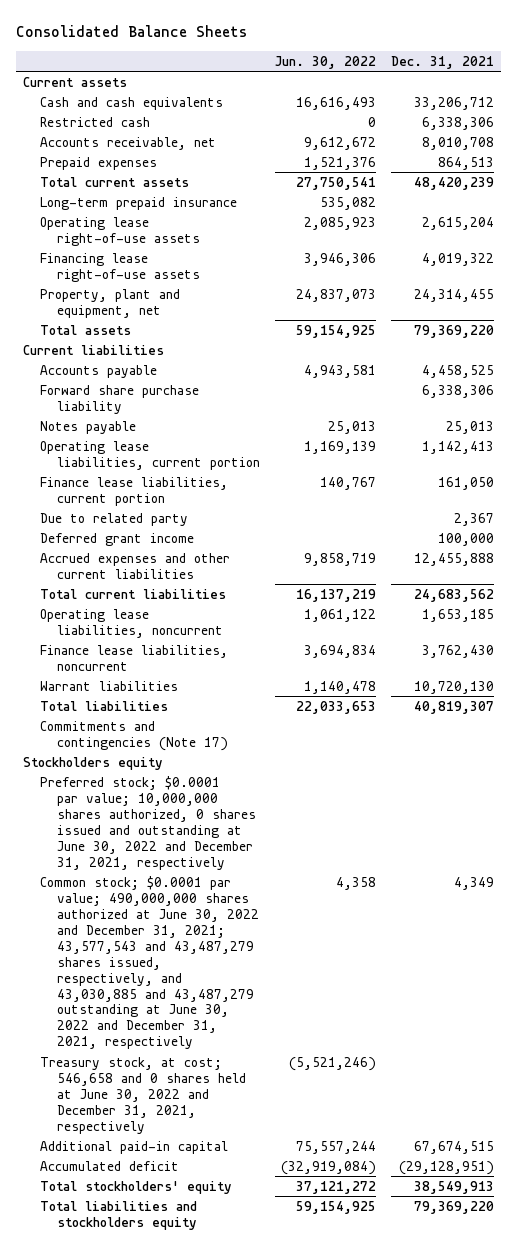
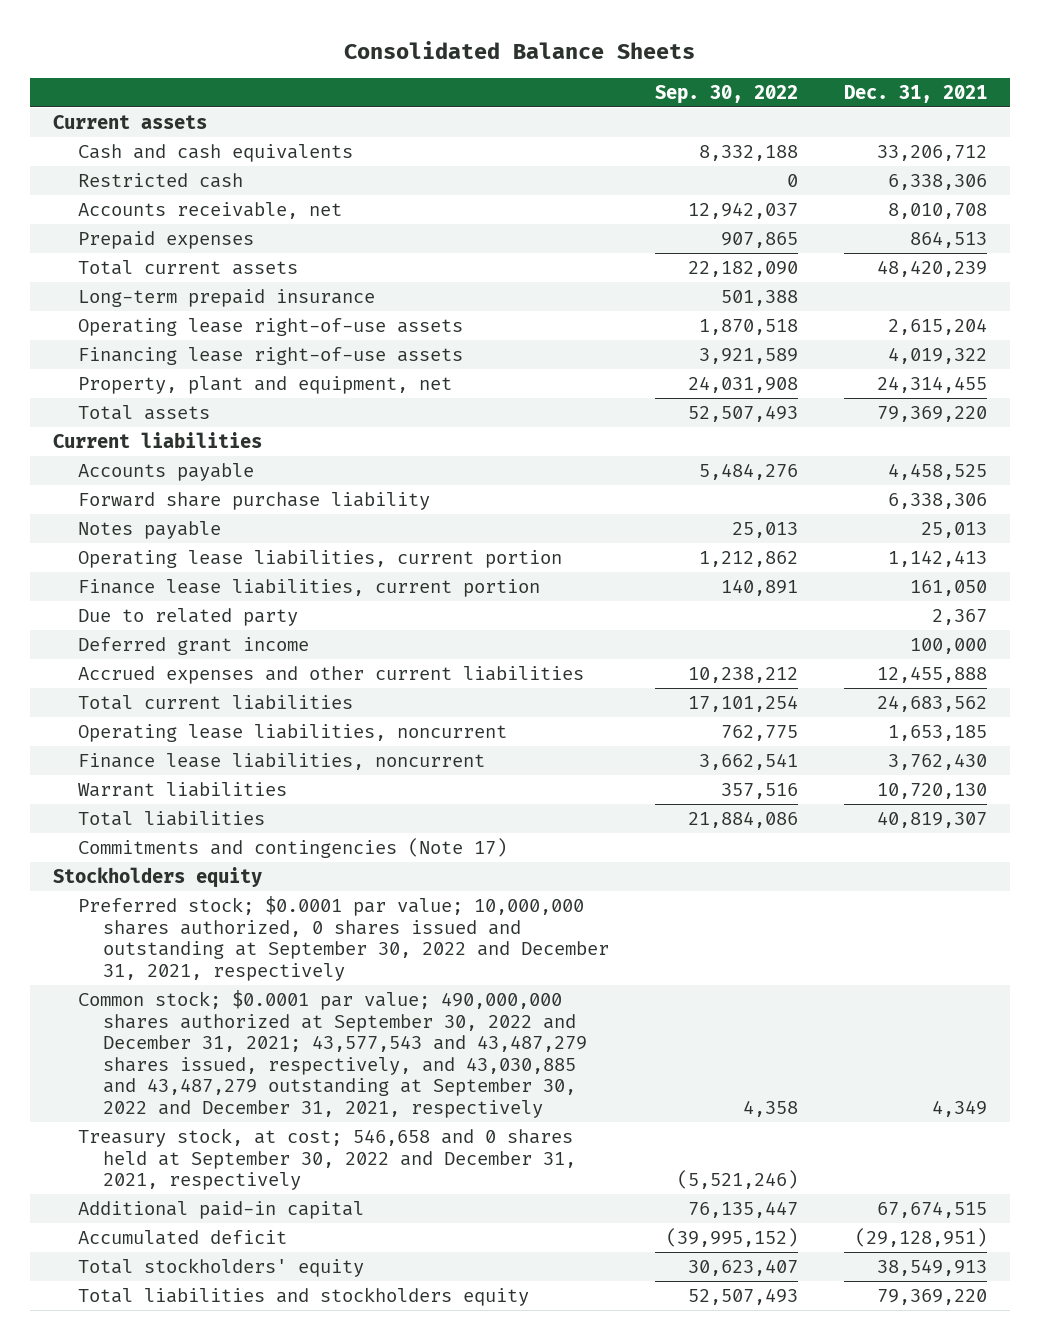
- | Jun. 30, 2022 | Dec. 31, 2021
+ | Sep. 30, 2022 | Dec. 31, 2021
- Preferred stock; $0.0001 par value; 10,000,000 shares authorized, 0 shares issued and outstanding at June 30, 2022 and December 31, 2021, respectively
- Common stock; $0.0001 par value; 490,000,000 shares authorized at June 30, 2022 and December 31, 2021; 43,577,543 and 43,487,279 shares issued, respectively, and 43,030,885 and 43,487,279 outstanding at June 30, 2022 and December 31, 2021, respectively | 4,358 | 4,349
- Treasury stock, at cost; 546,658 and 0 shares held at June 30, 2022 and December 31, 2021, respectively | (5,521,246) |
+ Preferred stock; $0.0001 par value; 10,000,000 shares authorized, 0 shares issued and outstanding at September 30, 2022 and December 31, 2021, respectively
+ Common stock; $0.0001 par value; 490,000,000 shares authorized at September 30, 2022 and December 31, 2021; 43,577,543 and 43,487,279 shares issued, respectively, and 43,030,885 and 43,487,279 outstanding at September 30, 2022 and December 31, 2021, respectively | 4,358 | 4,349
+ Treasury stock, at cost; 546,658 and 0 shares held at September 30, 2022 and December 31, 2021, respectively | (5,521,246) |

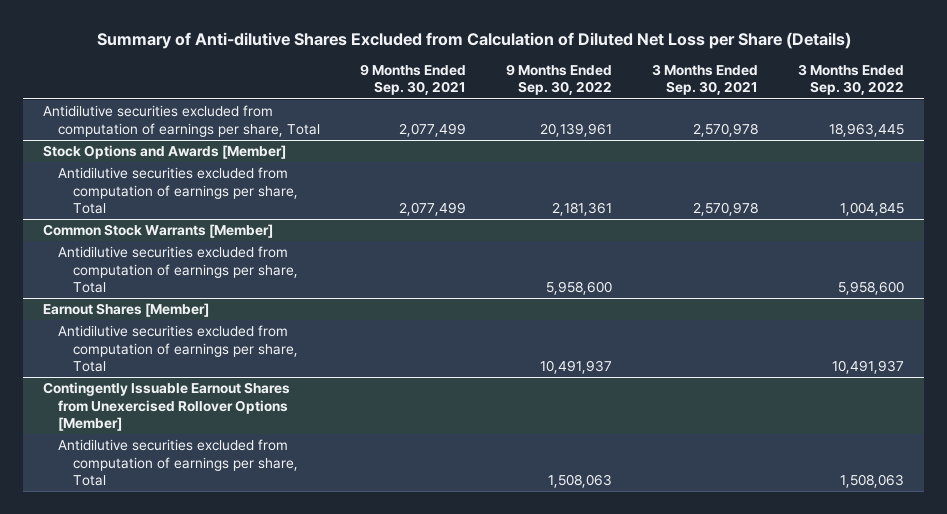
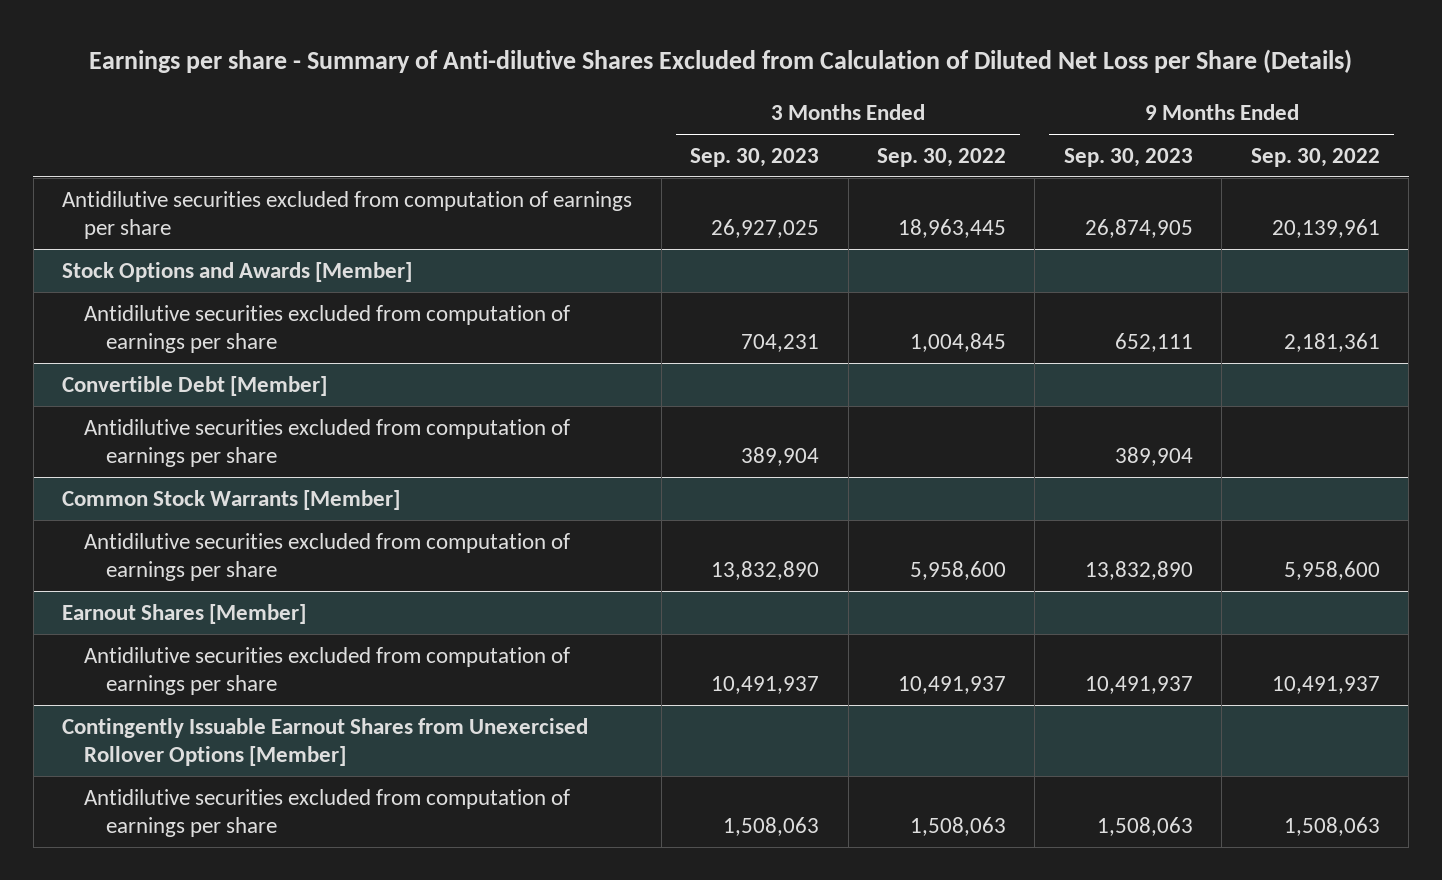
- Summary of Anti-dilutive Shares Excluded from Calculation of Diluted Net Loss per Share (Details)
+ Earnings per share - Summary of Anti-dilutive Shares Excluded from Calculation of Diluted Net Loss per Share (Details)
- | 9 Months Ended Sep. 30, 2021 | 9 Months Ended Sep. 30, 2022 | 3 Months Ended Sep. 30, 2021 | 3 Months Ended Sep. 30, 2022
+ | 3 Months Ended Sep. 30, 2023 | 3 Months Ended Sep. 30, 2022 | 9 Months Ended Sep. 30, 2023 | 9 Months Ended Sep. 30, 2022
- Antidilutive securities excluded from computation of earnings per share, Total | 2,077,499 | 20,139,961 | 2,570,978 | 18,963,445
+ Antidilutive securities excluded from computation of earnings per share | 26,927,025 | 18,963,445 | 26,874,905 | 20,139,961
@ Stock Options and Awards [Member]
- Antidilutive securities excluded from computation of earnings per share, Total | 2,077,499 | 2,181,361 | 2,570,978 | 1,004,845
+ Antidilutive securities excluded from computation of earnings per share | 704,231 | 1,004,845 | 652,111 | 2,181,361
+ Convertible Debt [Member]
+ Antidilutive securities excluded from computation of earnings per share | 389,904 | | 389,904 |
@ Common Stock Warrants [Member]
- Antidilutive securities excluded from computation of earnings per share, Total | | 5,958,600 | | 5,958,600
+ Antidilutive securities excluded from computation of earnings per share | 13,832,890 | 5,958,600 | 13,832,890 | 5,958,600
@ Earnout Shares [Member]
- Antidilutive securities excluded from computation of earnings per share, Total | | 10,491,937 | | 10,491,937
+ Antidilutive securities excluded from computation of earnings per share | 10,491,937 | 10,491,937 | 10,491,937 | 10,491,937
@ Contingently Issuable Earnout Shares from Unexercised Rollover Options [Member]
- Antidilutive securities excluded from computation of earnings per share, Total | | 1,508,063 | | 1,508,063
+ Antidilutive securities excluded from computation of earnings per share | 1,508,063 | 1,508,063 | 1,508,063 | 1,508,063

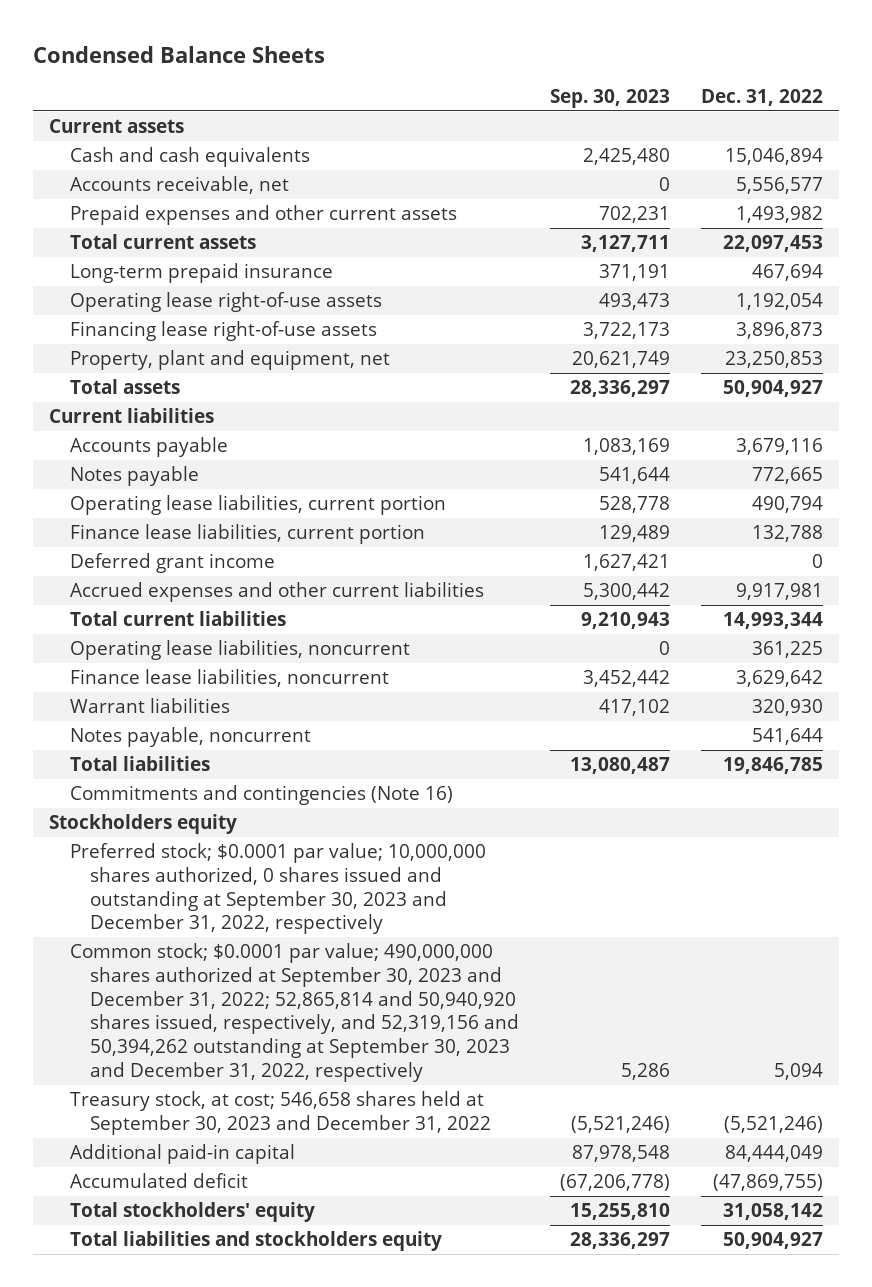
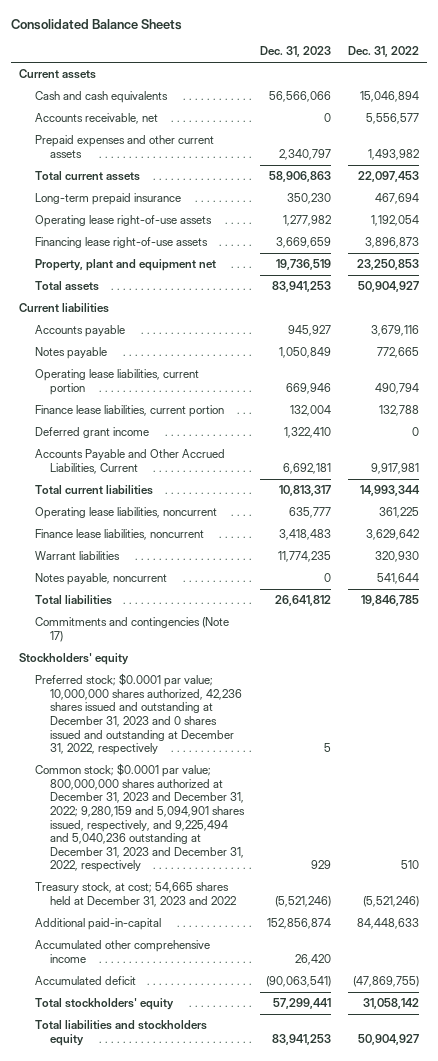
- Condensed Balance Sheets
+ Consolidated Balance Sheets
- | Sep. 30, 2023 | Dec. 31, 2022
+ | Dec. 31, 2023 | Dec. 31, 2022
- Property, plant and equipment, net | 20,621,749 | 23,250,853
+ Property, plant and equipment net | 19,736,519 | 23,250,853
- Accrued expenses and other current liabilities | 5,300,442 | 9,917,981
+ Accounts Payable and Other Accrued Liabilities, Current | 6,692,181 | 9,917,981
- Commitments and contingencies (Note 16)
- Stockholders equity
- Preferred stock; $0.0001 par value; 10,000,000 shares authorized, 0 shares issued and outstanding at September 30, 2023 and December 31, 2022, respectively
- Common stock; $0.0001 par value; 490,000,000 shares authorized at September 30, 2023 and December 31, 2022; 52,865,814 and 50,940,920 shares issued, respectively, and 52,319,156 and 50,394,262 outstanding at September 30, 2023 and December 31, 2022, respectively | 5,286 | 5,094
- Treasury stock, at cost; 546,658 shares held at September 30, 2023 and December 31, 2022 | (5,521,246) | (5,521,246)
- Additional paid-in capital | 87,978,548 | 84,444,049
+ Commitments and contingencies (Note 17)
+ Stockholders' equity
+ Preferred stock; $0.0001 par value; 10,000,000 shares authorized, 42,236 shares issued and outstanding at December 31, 2023 and 0 shares issued and outstanding at December 31, 2022, respectively | 5 |
+ Common stock; $0.0001 par value; 800,000,000 shares authorized at December 31, 2023 and December 31, 2022; 9,280,159 and 5,094,901 shares issued, respectively, and 9,225,494 and 5,040,236 outstanding at December 31, 2023 and December 31, 2022, respectively | 929 | 510
+ Treasury stock, at cost; 54,665 shares held at December 31, 2023 and 2022 | (5,521,246) | (5,521,246)
+ Additional paid-in-capital | 152,856,874 | 84,448,633
+ Accumulated other comprehensive income | 26,420 |

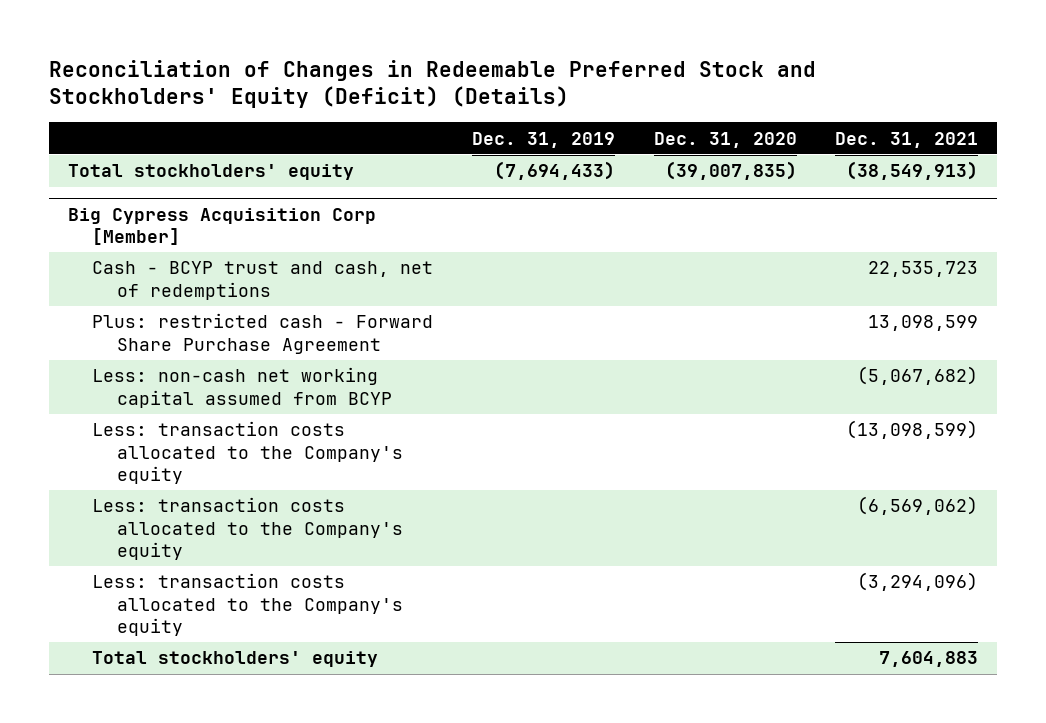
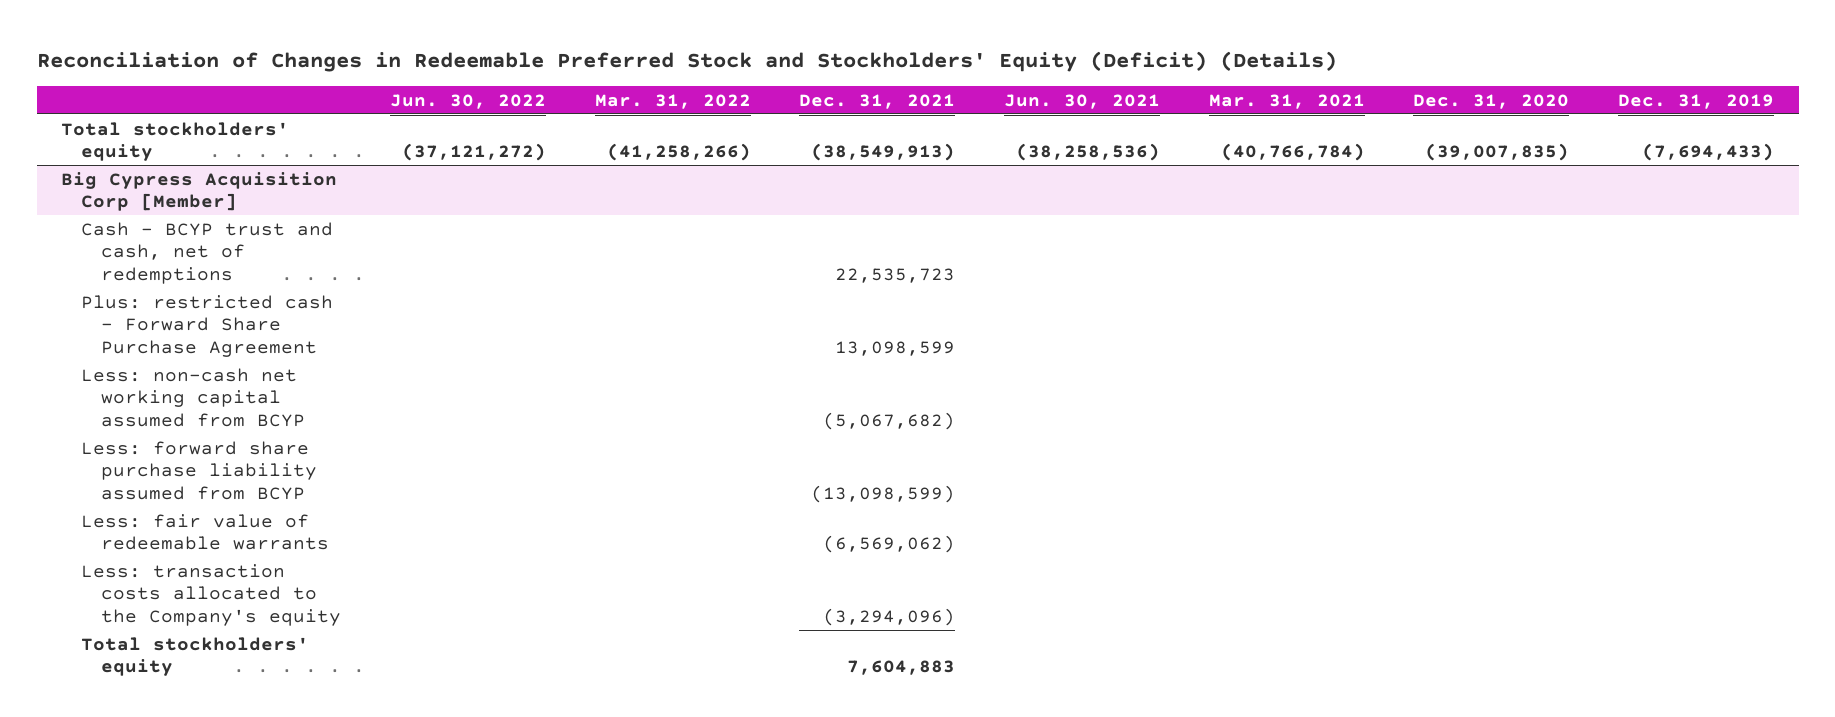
- | Dec. 31, 2019 | Dec. 31, 2020 | Dec. 31, 2021
+ | Jun. 30, 2022 | Mar. 31, 2022 | Dec. 31, 2021 | Jun. 30, 2021 | Mar. 31, 2021 | Dec. 31, 2020 | Dec. 31, 2019
@ Big Cypress Acquisition Corp [Member]
- Less: transaction costs allocated to the Company's equity | | | (13,098,599)
- Less: transaction costs allocated to the Company's equity | | | (6,569,062)
+ Less: forward share purchase liability assumed from BCYP | | | (13,098,599) | | | |
+ Less: fair value of redeemable warrants | | | (6,569,062) | | | |

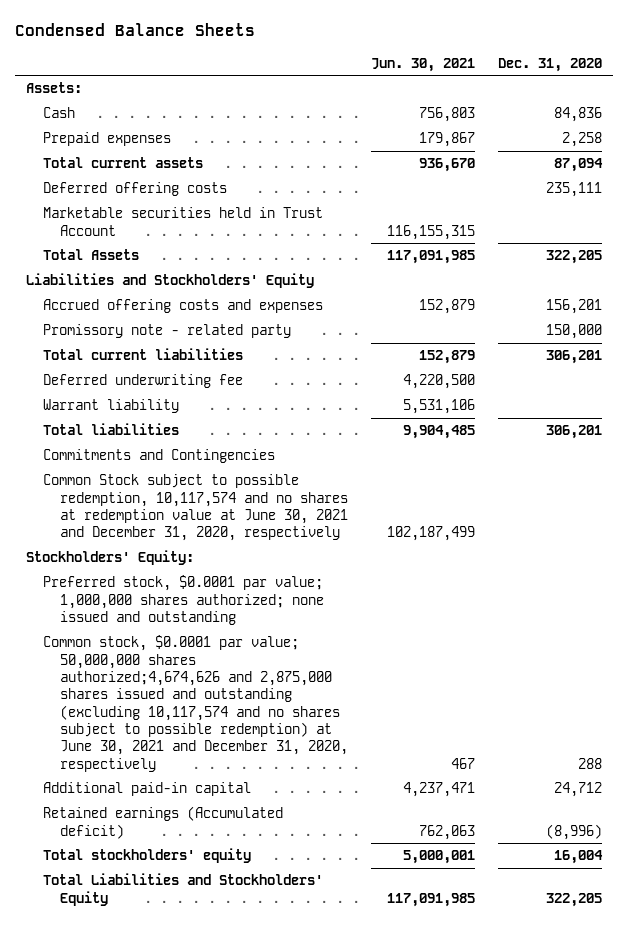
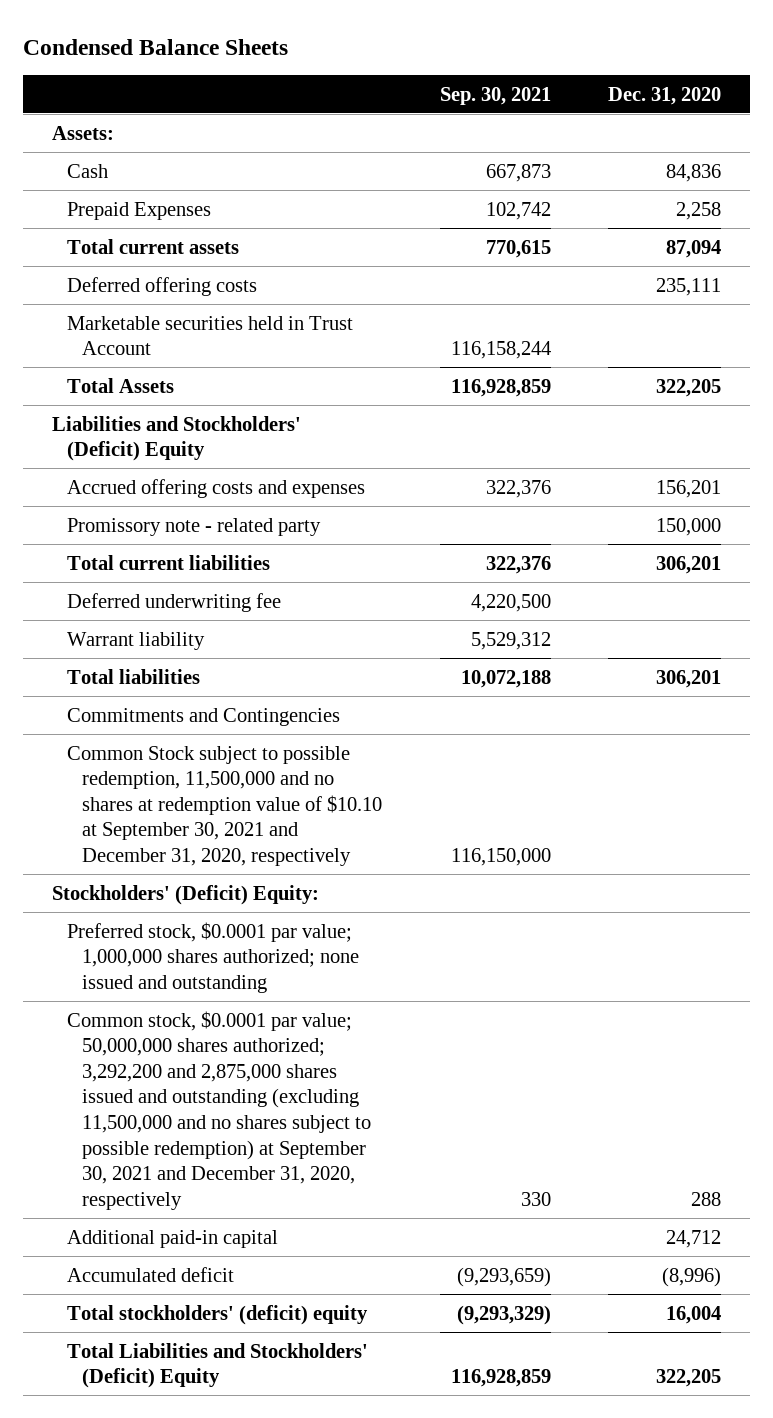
- | Jun. 30, 2021 | Dec. 31, 2020
+ | Sep. 30, 2021 | Dec. 31, 2020
- Prepaid expenses | 179,867 | 2,258
+ Prepaid Expenses | 102,742 | 2,258
- Liabilities and Stockholders' Equity
+ Liabilities and Stockholders' (Deficit) Equity
- Common Stock subject to possible redemption, 10,117,574 and no shares at redemption value at June 30, 2021 and December 31, 2020, respectively | 102,187,499 |
- Stockholders' Equity:
+ Common Stock subject to possible redemption, 11,500,000 and no shares at redemption value of $10.10 at September 30, 2021 and December 31, 2020, respectively | 116,150,000 |
+ Stockholders' (Deficit) Equity:
- Common stock, $0.0001 par value; 50,000,000 shares authorized;4,674,626 and 2,875,000 shares issued and outstanding (excluding 10,117,574 and no shares subject to possible redemption) at June 30, 2021 and December 31, 2020, respectively | 467 | 288
+ Common stock, $0.0001 par value; 50,000,000 shares authorized; 3,292,200 and 2,875,000 shares issued and outstanding (excluding 11,500,000 and no shares subject to possible redemption) at September 30, 2021 and December 31, 2020, respectively | 330 | 288
- Retained earnings (Accumulated deficit) | 762,063 | (8,996)
- Total stockholders' equity | 5,000,001 | 16,004
- Total Liabilities and Stockholders' Equity | 117,091,985 | 322,205
+ Accumulated deficit | (9,293,659) | (8,996)
+ Total stockholders' (deficit) equity | (9,293,329) | 16,004
+ Total Liabilities and Stockholders' (Deficit) Equity | 116,928,859 | 322,205

